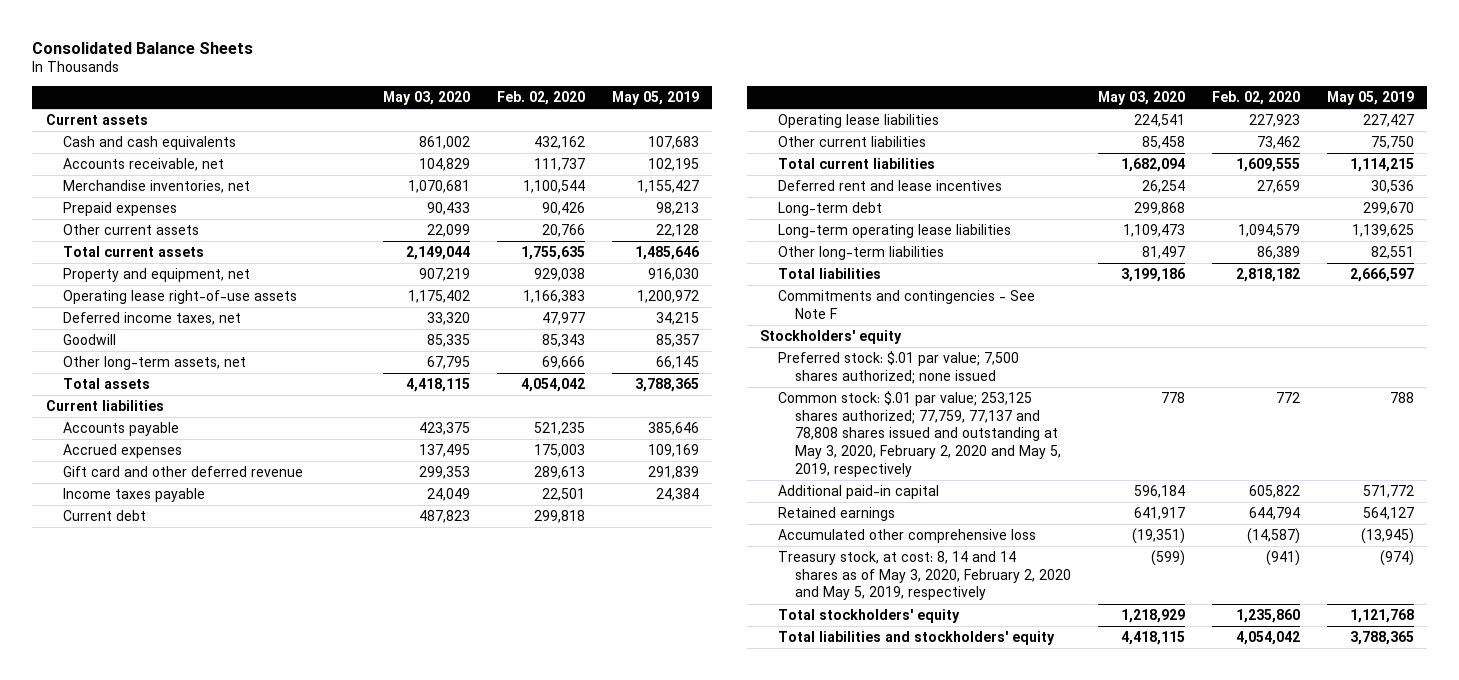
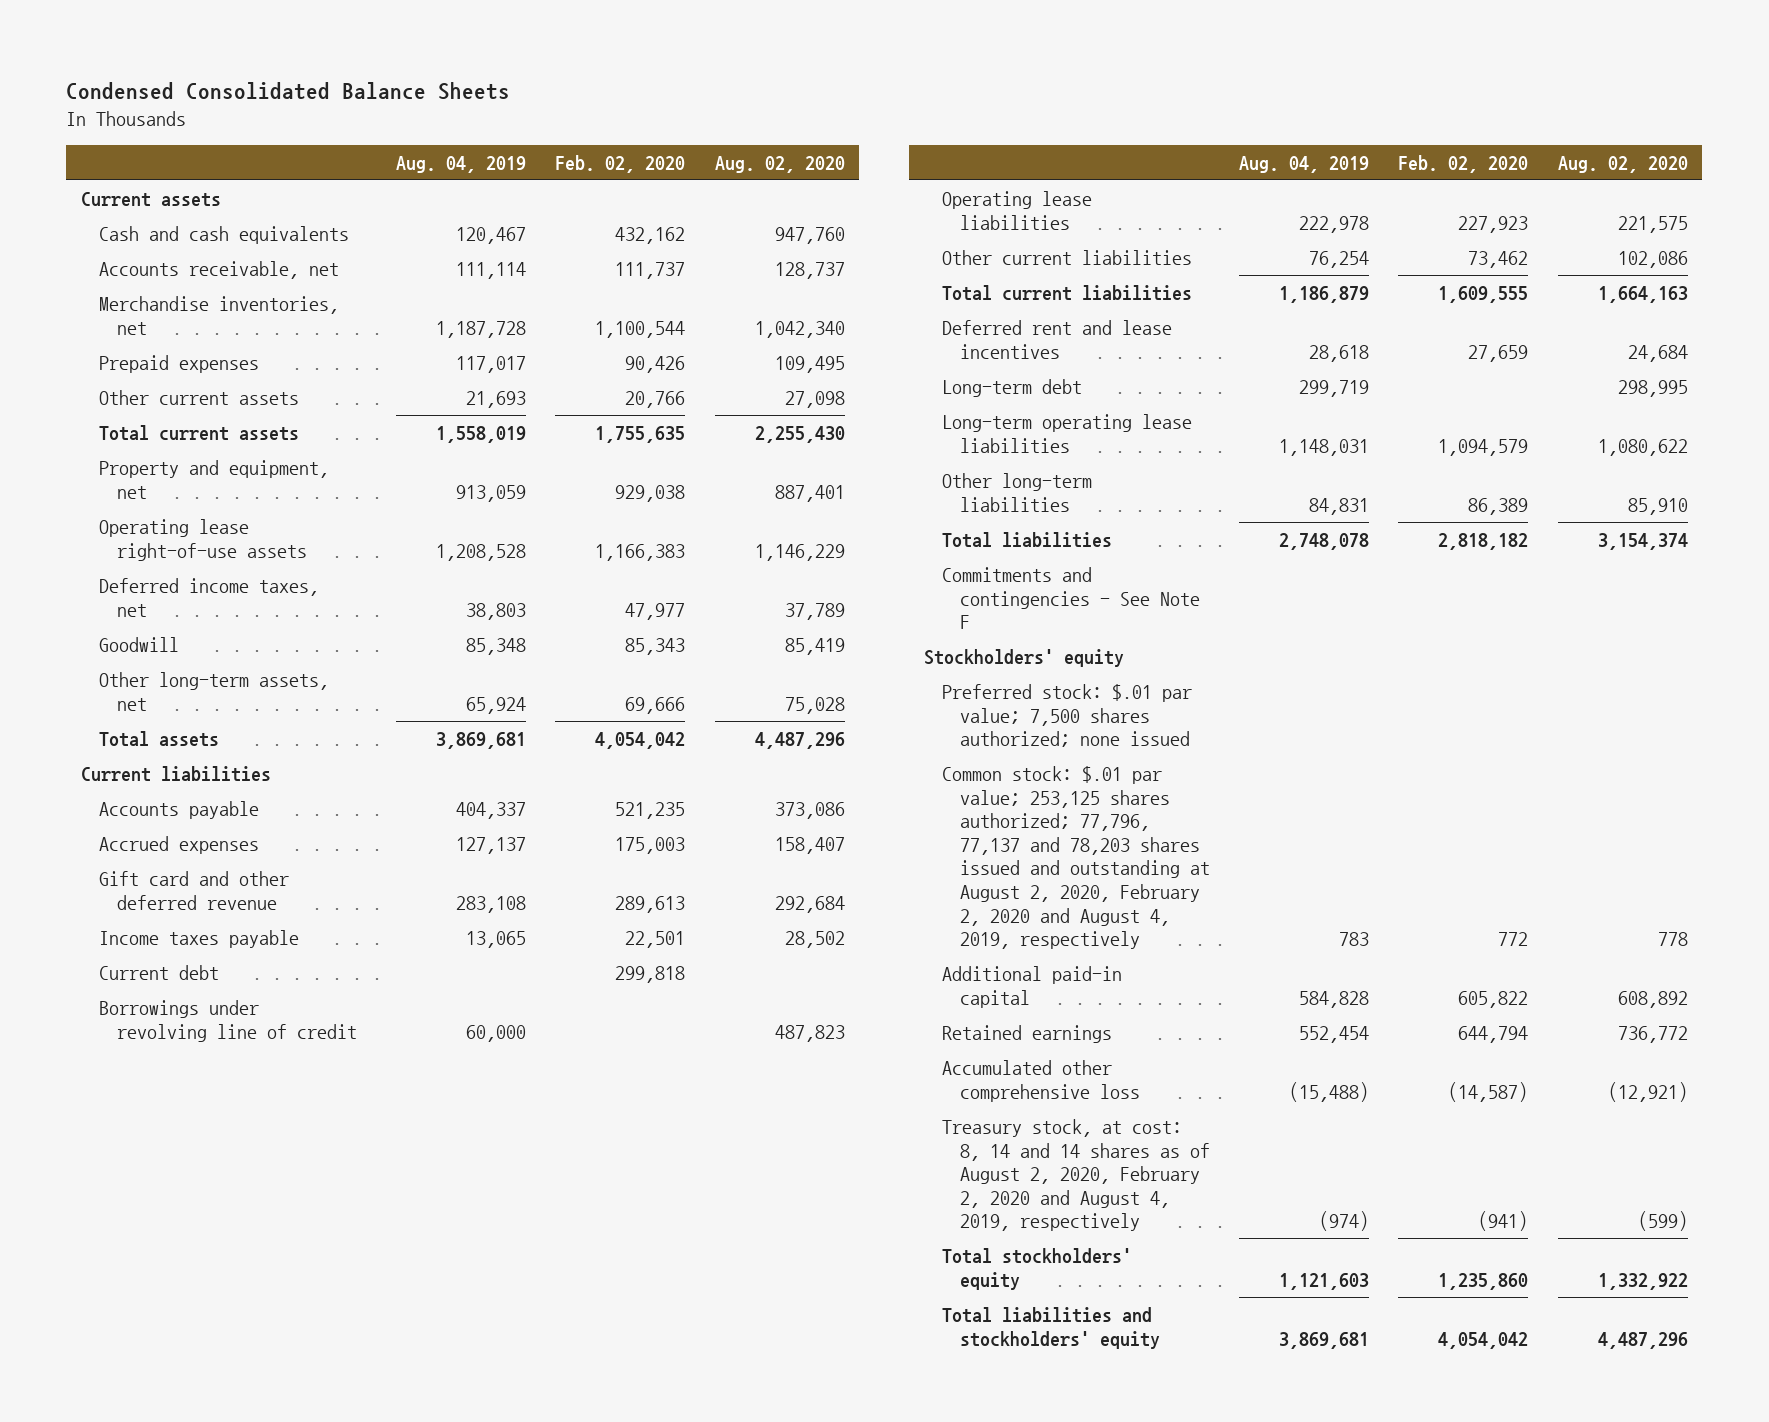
- Consolidated Balance Sheets
+ Condensed Consolidated Balance Sheets
- | May 03, 2020 | Feb. 02, 2020 | May 05, 2019
+ | Aug. 04, 2019 | Feb. 02, 2020 | Aug. 02, 2020
+ Borrowings under revolving line of credit | 60,000 | | 487,823
- Common stock: $.01 par value; 253,125 shares authorized; 77,759, 77,137 and 78,808 shares issued and outstanding at May 3, 2020, February 2, 2020 and May 5, 2019, respectively | 778 | 772 | 788
+ Common stock: $.01 par value; 253,125 shares authorized; 77,796, 77,137 and 78,203 shares issued and outstanding at August 2, 2020, February 2, 2020 and August 4, 2019, respectively | 783 | 772 | 778
- Treasury stock, at cost: 8, 14 and 14 shares as of May 3, 2020, February 2, 2020 and May 5, 2019, respectively | (599) | (941) | (974)
+ Treasury stock, at cost: 8, 14 and 14 shares as of August 2, 2020, February 2, 2020 and August 4, 2019, respectively | (974) | (941) | (599)

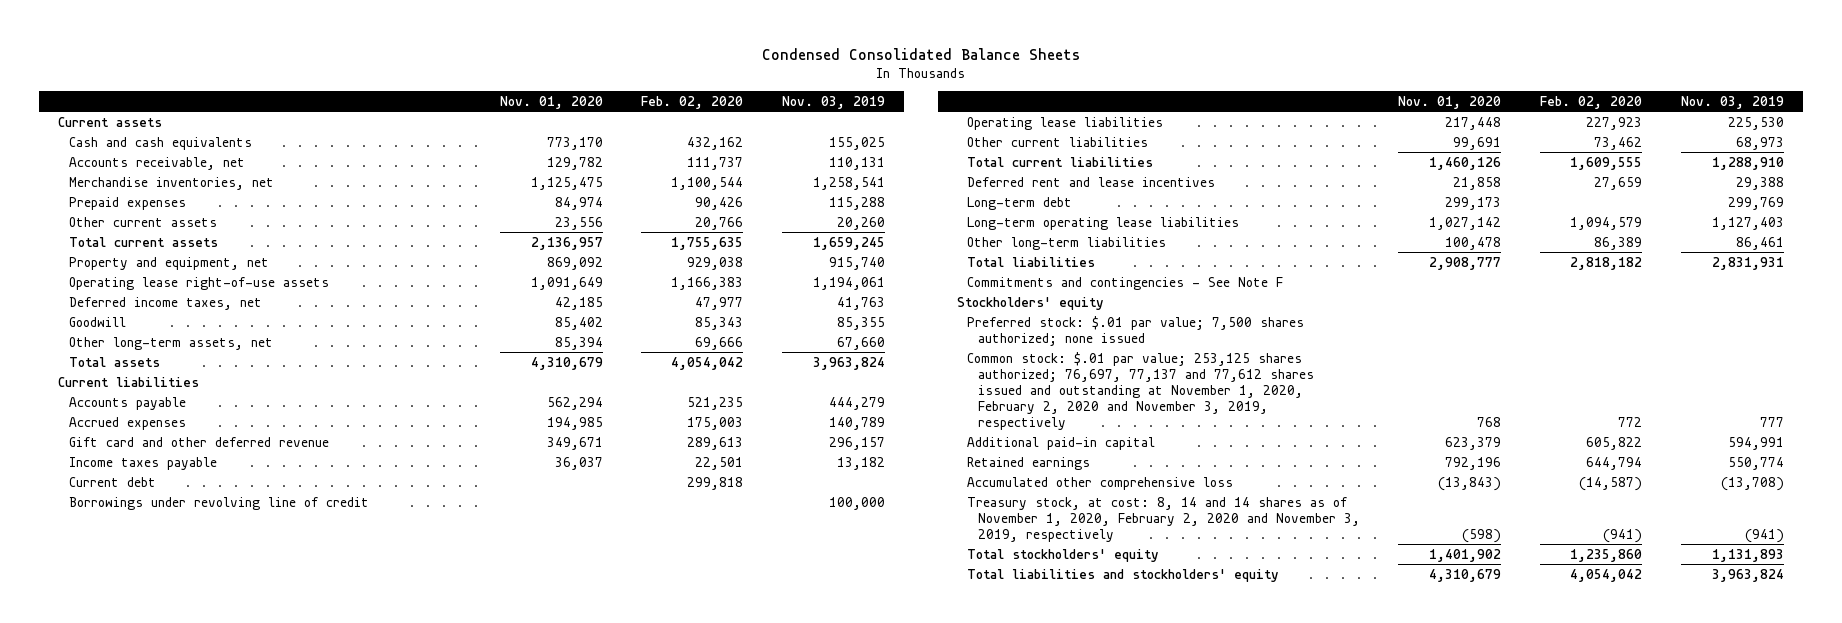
- | Aug. 04, 2019 | Feb. 02, 2020 | Aug. 02, 2020
+ | Nov. 01, 2020 | Feb. 02, 2020 | Nov. 03, 2019
- Common stock: $.01 par value; 253,125 shares authorized; 77,796, 77,137 and 78,203 shares issued and outstanding at August 2, 2020, February 2, 2020 and August 4, 2019, respectively | 783 | 772 | 778
+ Common stock: $.01 par value; 253,125 shares authorized; 76,697, 77,137 and 77,612 shares issued and outstanding at November 1, 2020, February 2, 2020 and November 3, 2019, respectively | 768 | 772 | 777
- Treasury stock, at cost: 8, 14 and 14 shares as of August 2, 2020, February 2, 2020 and August 4, 2019, respectively | (974) | (941) | (599)
+ Treasury stock, at cost: 8, 14 and 14 shares as of November 1, 2020, February 2, 2020 and November 3, 2019, respectively | (598) | (941) | (941)

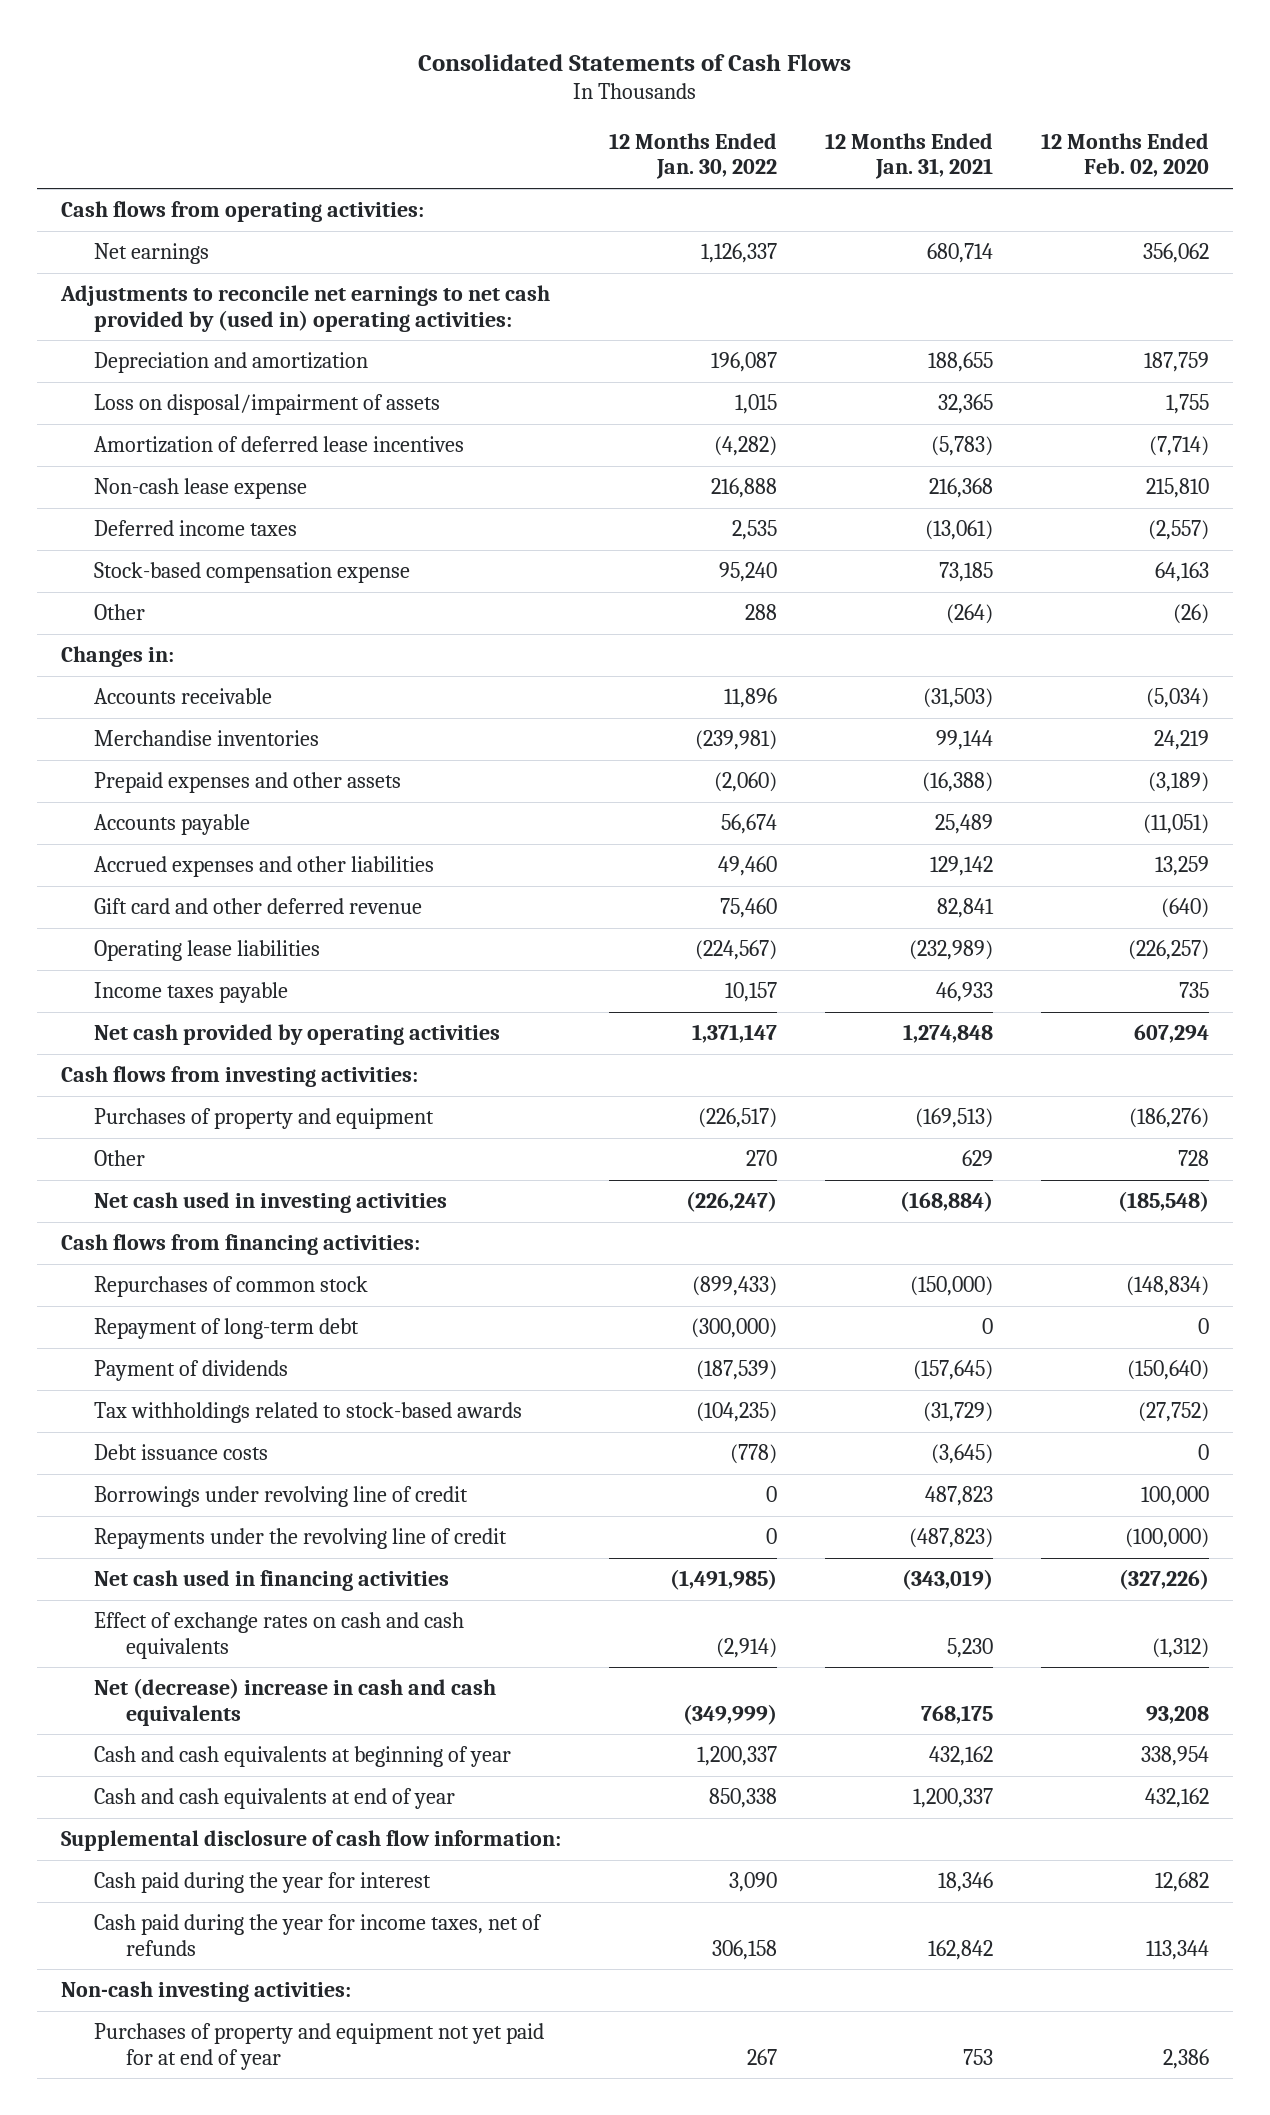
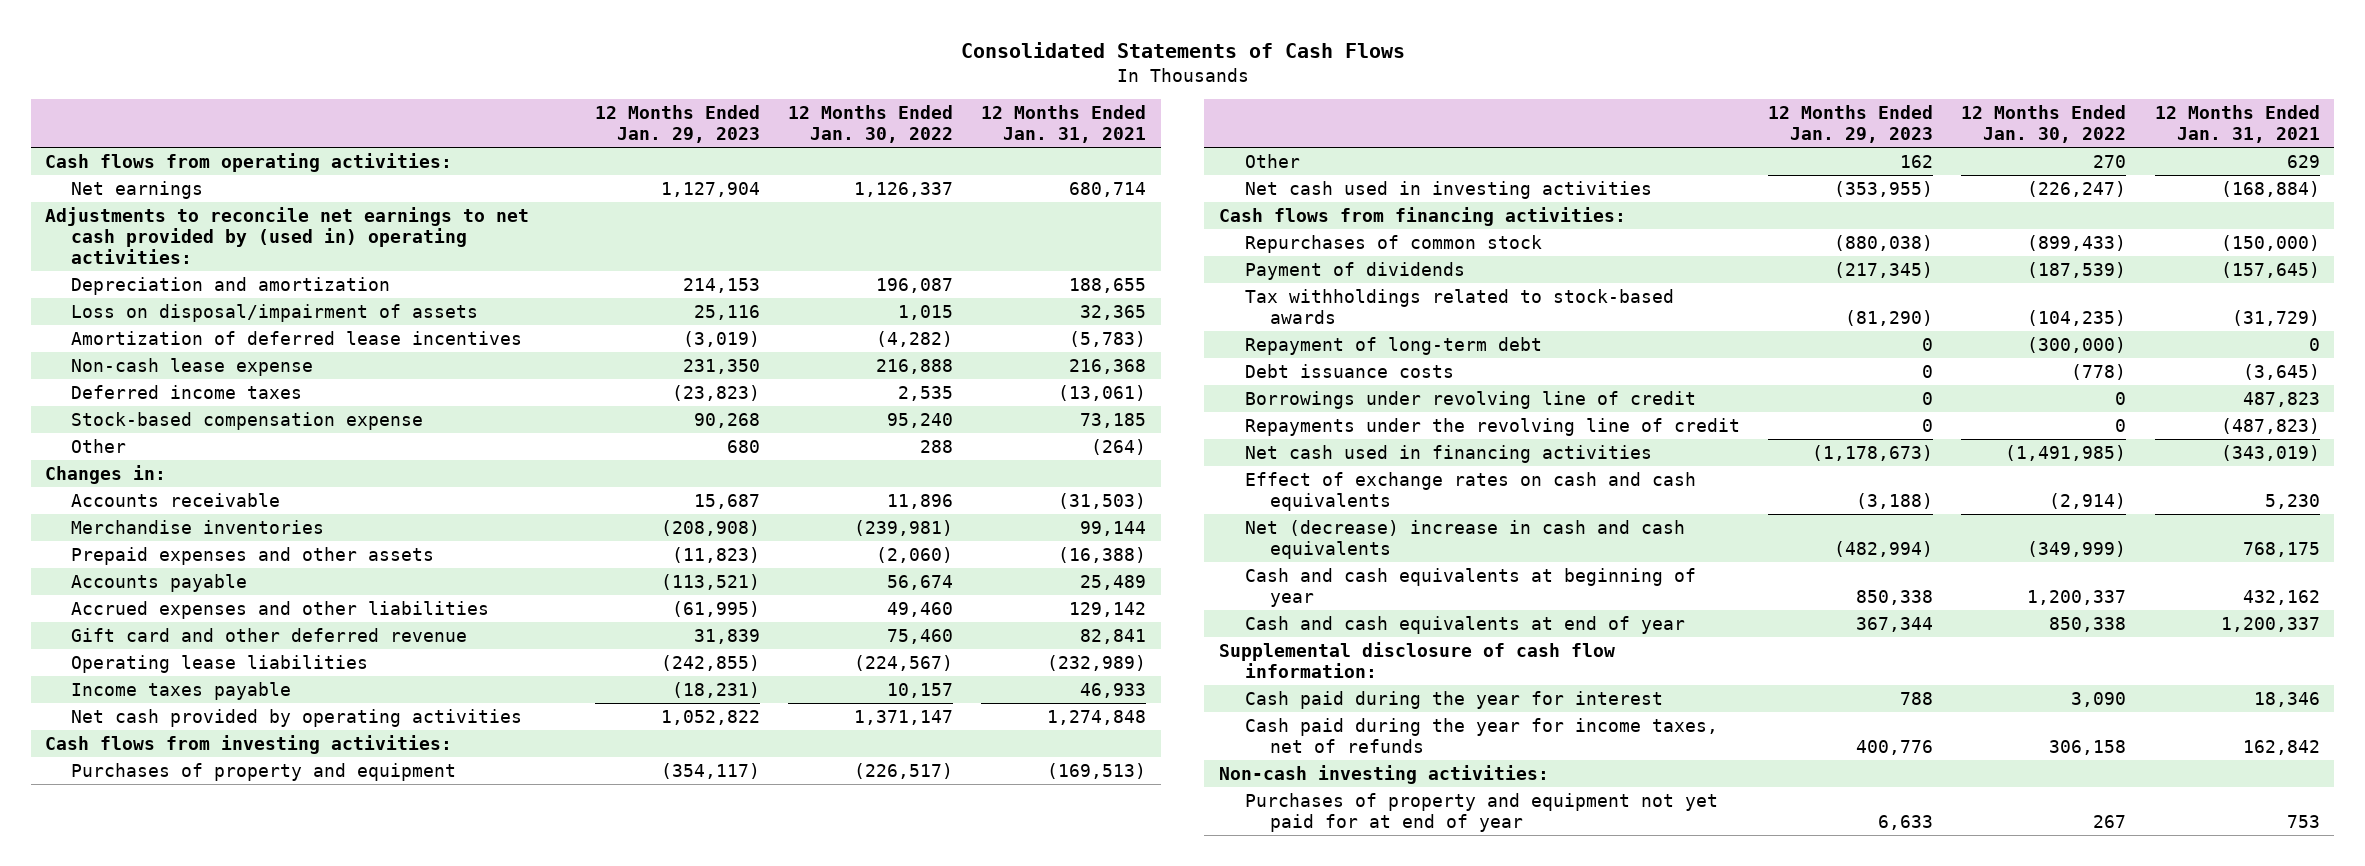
- | 12 Months Ended Jan. 30, 2022 | 12 Months Ended Jan. 31, 2021 | 12 Months Ended Feb. 02, 2020
+ | 12 Months Ended Jan. 29, 2023 | 12 Months Ended Jan. 30, 2022 | 12 Months Ended Jan. 31, 2021
moved down: Repayment of long-term debt | 0 | (300,000) | 0

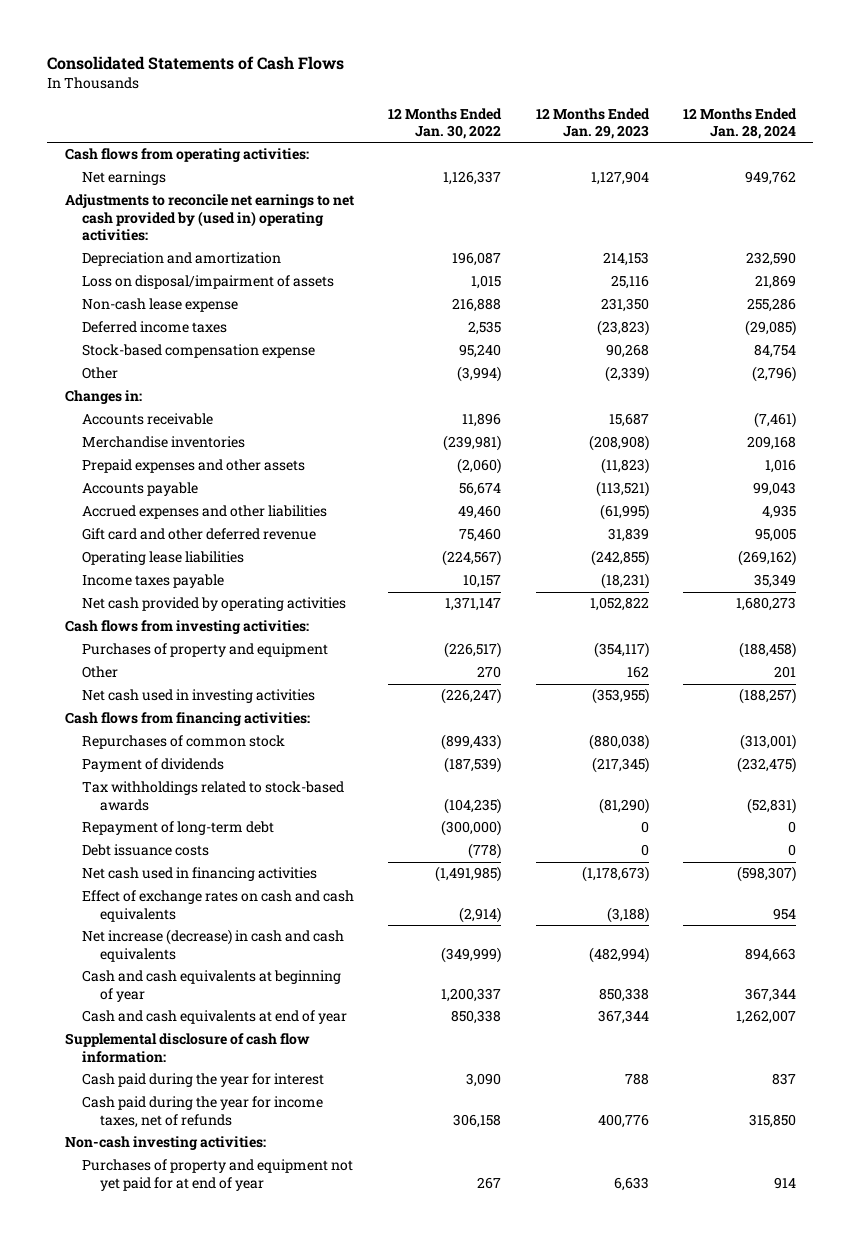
- | 12 Months Ended Jan. 29, 2023 | 12 Months Ended Jan. 30, 2022 | 12 Months Ended Jan. 31, 2021
+ | 12 Months Ended Jan. 30, 2022 | 12 Months Ended Jan. 29, 2023 | 12 Months Ended Jan. 28, 2024
- Amortization of deferred lease incentives | (3,019) | (4,282) | (5,783)
- Other | 680 | 288 | (264)
+ Other | (3,994) | (2,339) | (2,796)
- Borrowings under revolving line of credit | 0 | 0 | 487,823
- Repayments under the revolving line of credit | 0 | 0 | (487,823)
- Net (decrease) increase in cash and cash equivalents | (482,994) | (349,999) | 768,175
+ Net increase (decrease) in cash and cash equivalents | (349,999) | (482,994) | 894,663

